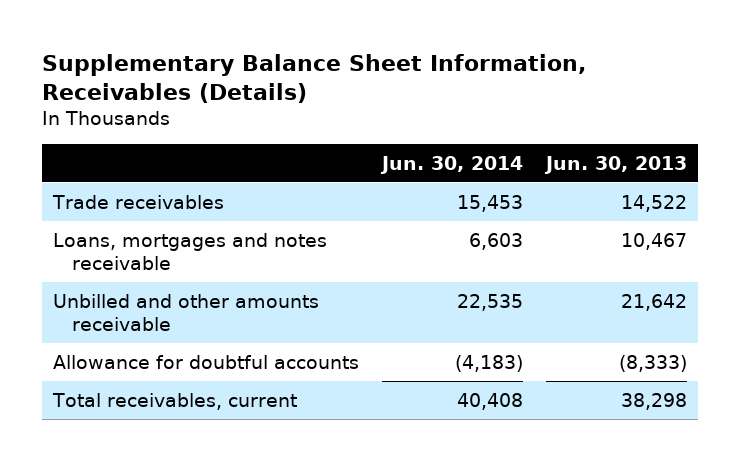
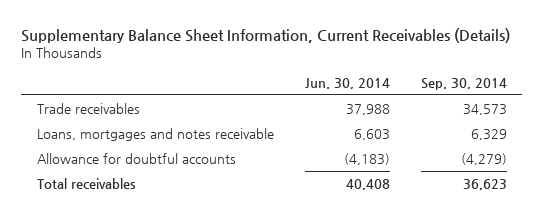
- Supplementary Balance Sheet Information, Receivables (Details)
+ Supplementary Balance Sheet Information, Current Receivables (Details)
- | Jun. 30, 2014 | Jun. 30, 2013
+ | Jun. 30, 2014 | Sep. 30, 2014
- Trade receivables | 15,453 | 14,522
+ Trade receivables | 37,988 | 34,573
- Unbilled and other amounts receivable | 22,535 | 21,642
- Total receivables, current | 40,408 | 38,298
+ Total receivables | 40,408 | 36,623

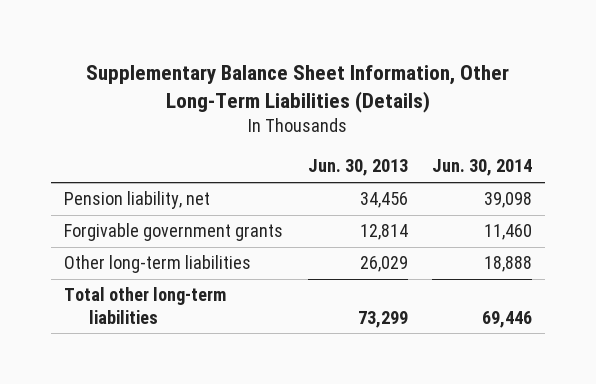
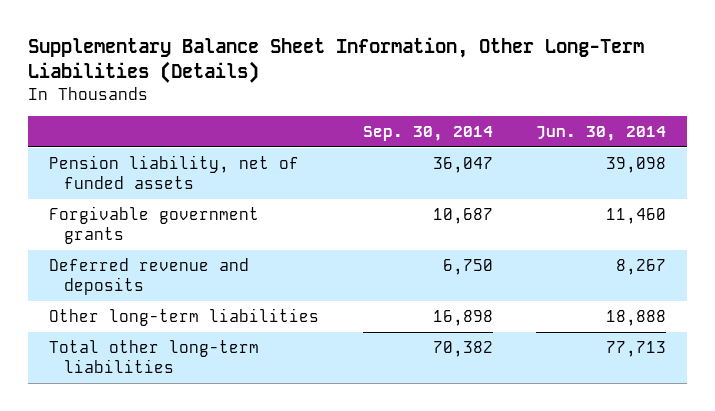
- | Jun. 30, 2013 | Jun. 30, 2014
+ | Sep. 30, 2014 | Jun. 30, 2014
- Pension liability, net | 34,456 | 39,098
+ Pension liability, net of funded assets | 36,047 | 39,098
+ Deferred revenue and deposits | 6,750 | 8,267
- Total other long-term liabilities | 73,299 | 69,446
+ Total other long-term liabilities | 70,382 | 77,713

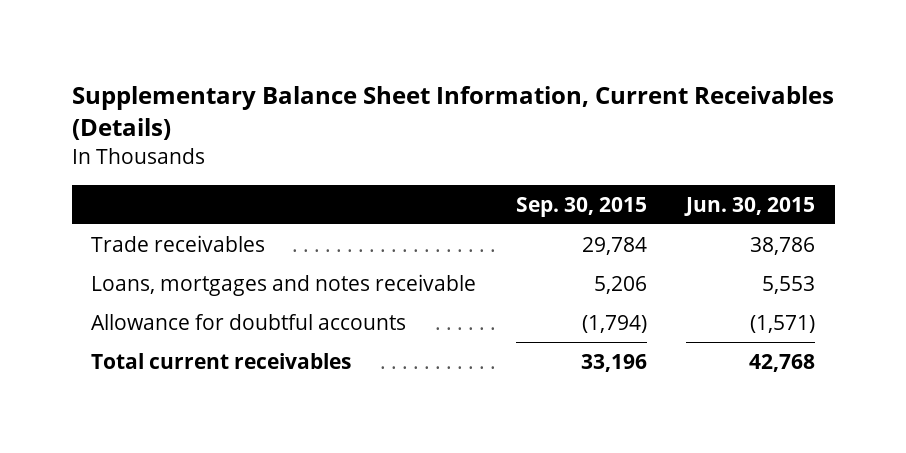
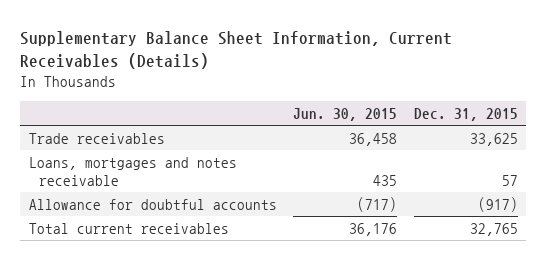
- | Sep. 30, 2015 | Jun. 30, 2015
+ | Jun. 30, 2015 | Dec. 31, 2015
- Trade receivables | 29,784 | 38,786
- Loans, mortgages and notes receivable | 5,206 | 5,553
- Allowance for doubtful accounts | (1,794) | (1,571)
- Total current receivables | 33,196 | 42,768
+ Trade receivables | 36,458 | 33,625
+ Loans, mortgages and notes receivable | 435 | 57
+ Allowance for doubtful accounts | (717) | (917)
+ Total current receivables | 36,176 | 32,765

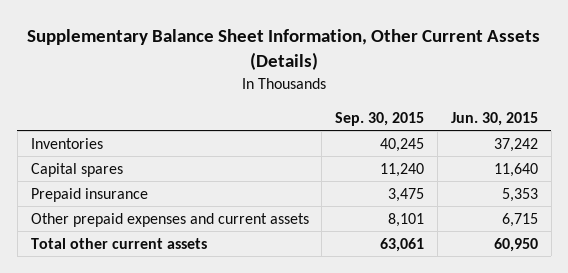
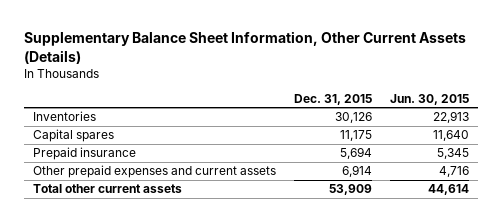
- | Sep. 30, 2015 | Jun. 30, 2015
+ | Dec. 31, 2015 | Jun. 30, 2015
- Inventories | 40,245 | 37,242
+ Inventories | 30,126 | 22,913
- Prepaid insurance | 3,475 | 5,353
- Other prepaid expenses and current assets | 8,101 | 6,715
- Total other current assets | 63,061 | 60,950
+ Prepaid insurance | 5,694 | 5,345
+ Other prepaid expenses and current assets | 6,914 | 4,716
+ Total other current assets | 53,909 | 44,614

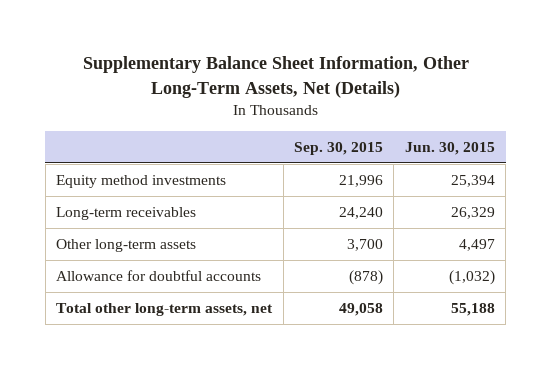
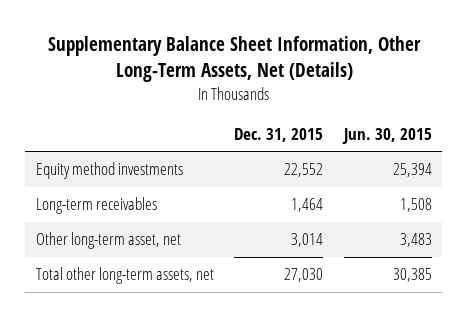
- | Sep. 30, 2015 | Jun. 30, 2015
+ | Dec. 31, 2015 | Jun. 30, 2015
- Long-term receivables | 24,240 | 26,329
- Other long-term assets | 3,700 | 4,497
- Allowance for doubtful accounts | (878) | (1,032)
- Total other long-term assets, net | 49,058 | 55,188
+ Long-term receivables | 1,464 | 1,508
+ Other long-term asset, net | 3,014 | 3,483
+ Total other long-term assets, net | 27,030 | 30,385

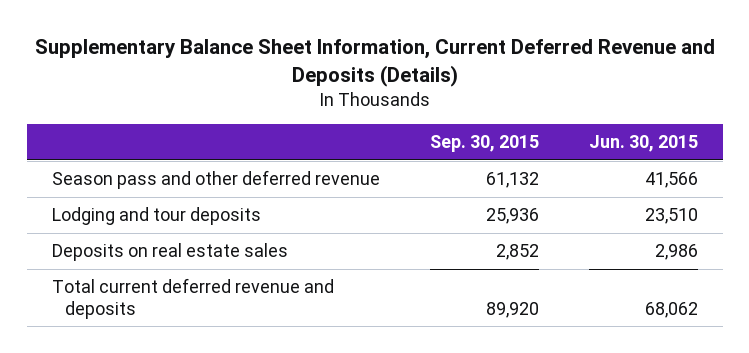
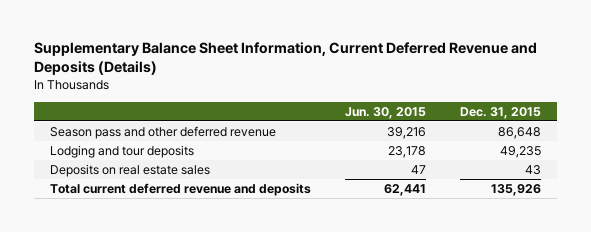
- | Sep. 30, 2015 | Jun. 30, 2015
+ | Jun. 30, 2015 | Dec. 31, 2015
- Season pass and other deferred revenue | 61,132 | 41,566
- Lodging and tour deposits | 25,936 | 23,510
- Deposits on real estate sales | 2,852 | 2,986
- Total current deferred revenue and deposits | 89,920 | 68,062
+ Season pass and other deferred revenue | 39,216 | 86,648
+ Lodging and tour deposits | 23,178 | 49,235
+ Deposits on real estate sales | 47 | 43
+ Total current deferred revenue and deposits | 62,441 | 135,926

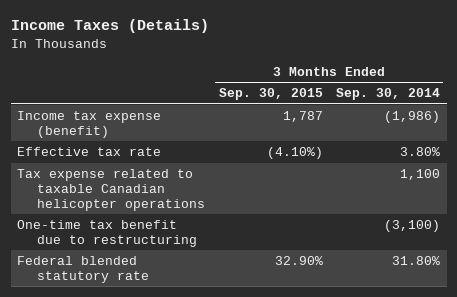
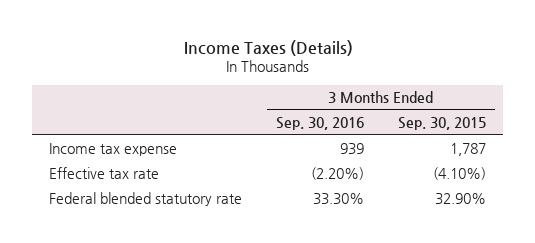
- | 3 Months Ended Sep. 30, 2015 | 3 Months Ended Sep. 30, 2014
+ | 3 Months Ended Sep. 30, 2016 | 3 Months Ended Sep. 30, 2015
- Income tax expense (benefit) | 1,787 | (1,986)
+ Income tax expense | 939 | 1,787
- Tax expense related to taxable Canadian helicopter operations | | 1,100
- One-time tax benefit due to restructuring | | (3,100)

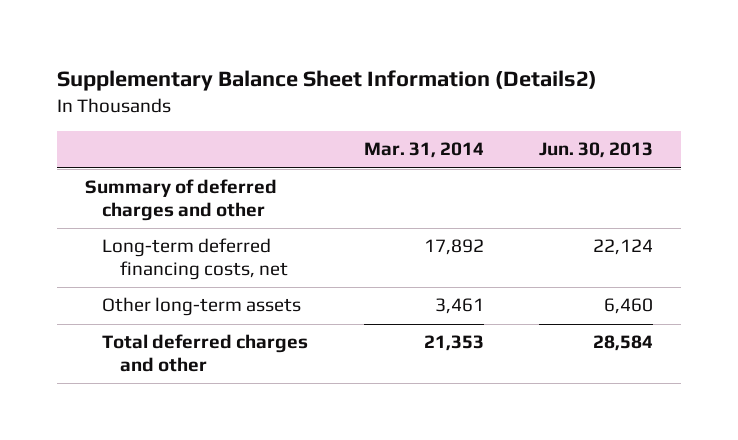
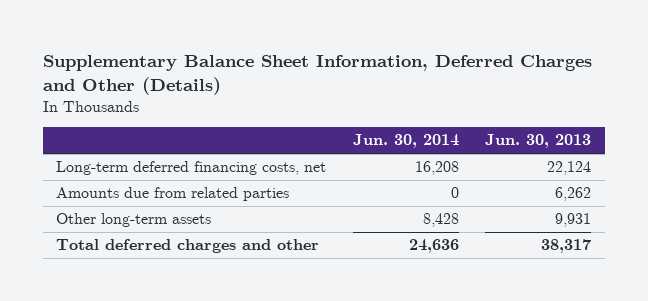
- Supplementary Balance Sheet Information (Details2)
+ Supplementary Balance Sheet Information, Deferred Charges and Other (Details)
- | Mar. 31, 2014 | Jun. 30, 2013
+ | Jun. 30, 2014 | Jun. 30, 2013
- Summary of deferred charges and other
- Other long-term assets | 3,461 | 6,460
- Total deferred charges and other | 21,353 | 28,584
+ Amounts due from related parties | 0 | 6,262
+ Other long-term assets | 8,428 | 9,931
+ Total deferred charges and other | 24,636 | 38,317

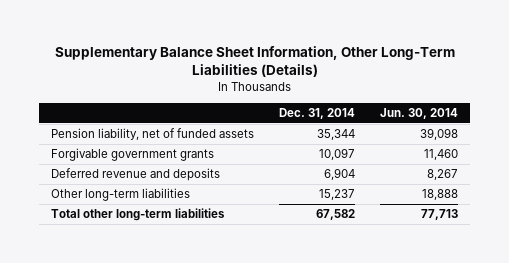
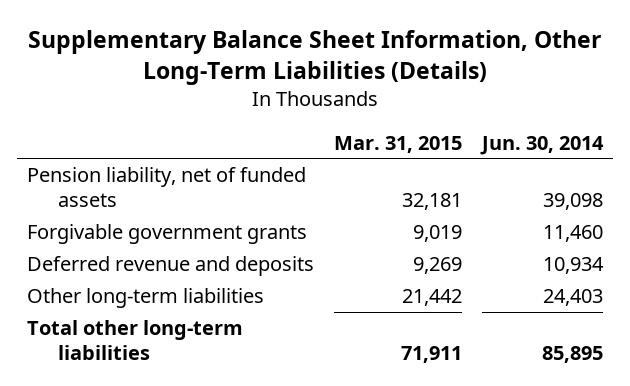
- | Dec. 31, 2014 | Jun. 30, 2014
+ | Mar. 31, 2015 | Jun. 30, 2014
- Deferred revenue and deposits | 6,904 | 8,267
- Other long-term liabilities | 15,237 | 18,888
- Total other long-term liabilities | 67,582 | 77,713
+ Deferred revenue and deposits | 9,269 | 10,934
+ Other long-term liabilities | 21,442 | 24,403
+ Total other long-term liabilities | 71,911 | 85,895

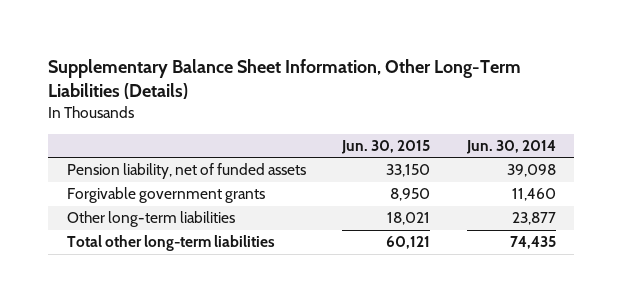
- | Mar. 31, 2015 | Jun. 30, 2014
+ | Jun. 30, 2015 | Jun. 30, 2014
- Deferred revenue and deposits | 9,269 | 10,934
- Other long-term liabilities | 21,442 | 24,403
- Total other long-term liabilities | 71,911 | 85,895
+ Other long-term liabilities | 18,021 | 23,877
+ Total other long-term liabilities | 60,121 | 74,435

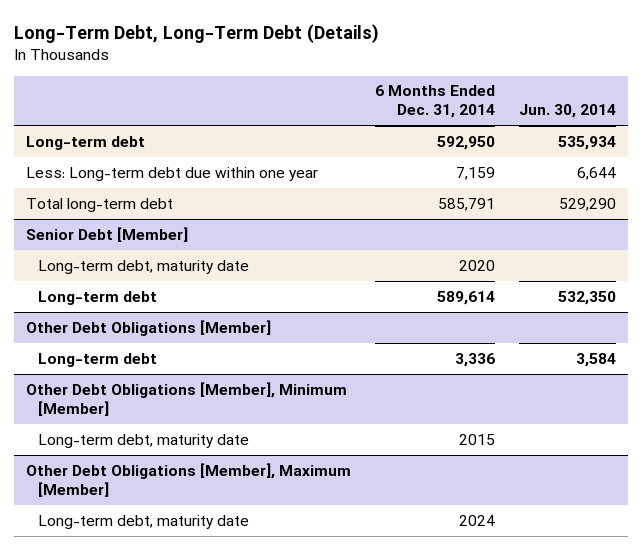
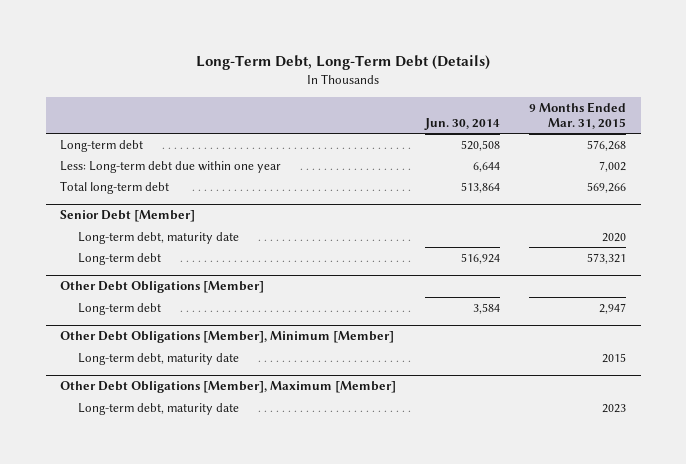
- | 6 Months Ended Dec. 31, 2014 | Jun. 30, 2014
+ | Jun. 30, 2014 | 9 Months Ended Mar. 31, 2015
- Long-term debt | 592,950 | 535,934
+ Long-term debt | 520,508 | 576,268
- Total long-term debt | 585,791 | 529,290
+ Total long-term debt | 513,864 | 569,266
@ Senior Debt [Member]
- Long-term debt | 589,614 | 532,350
+ Long-term debt | 516,924 | 573,321

